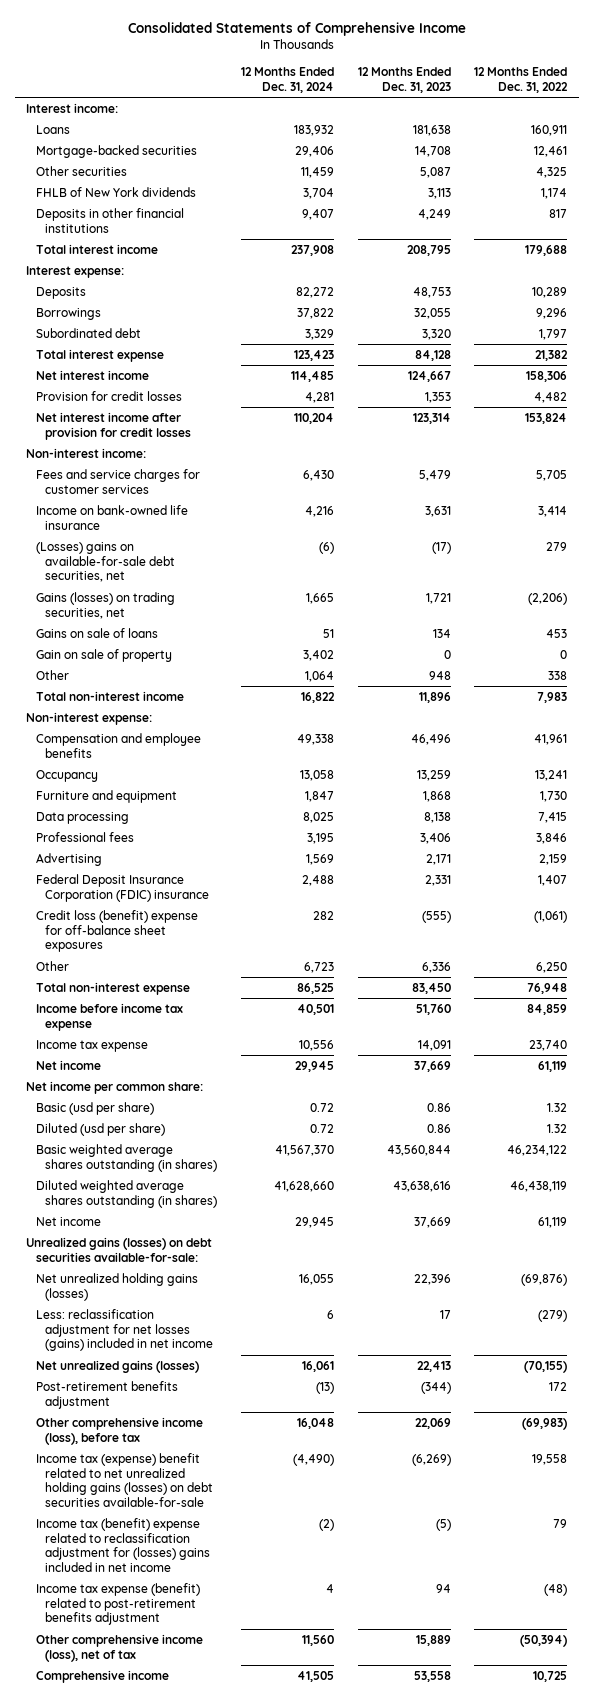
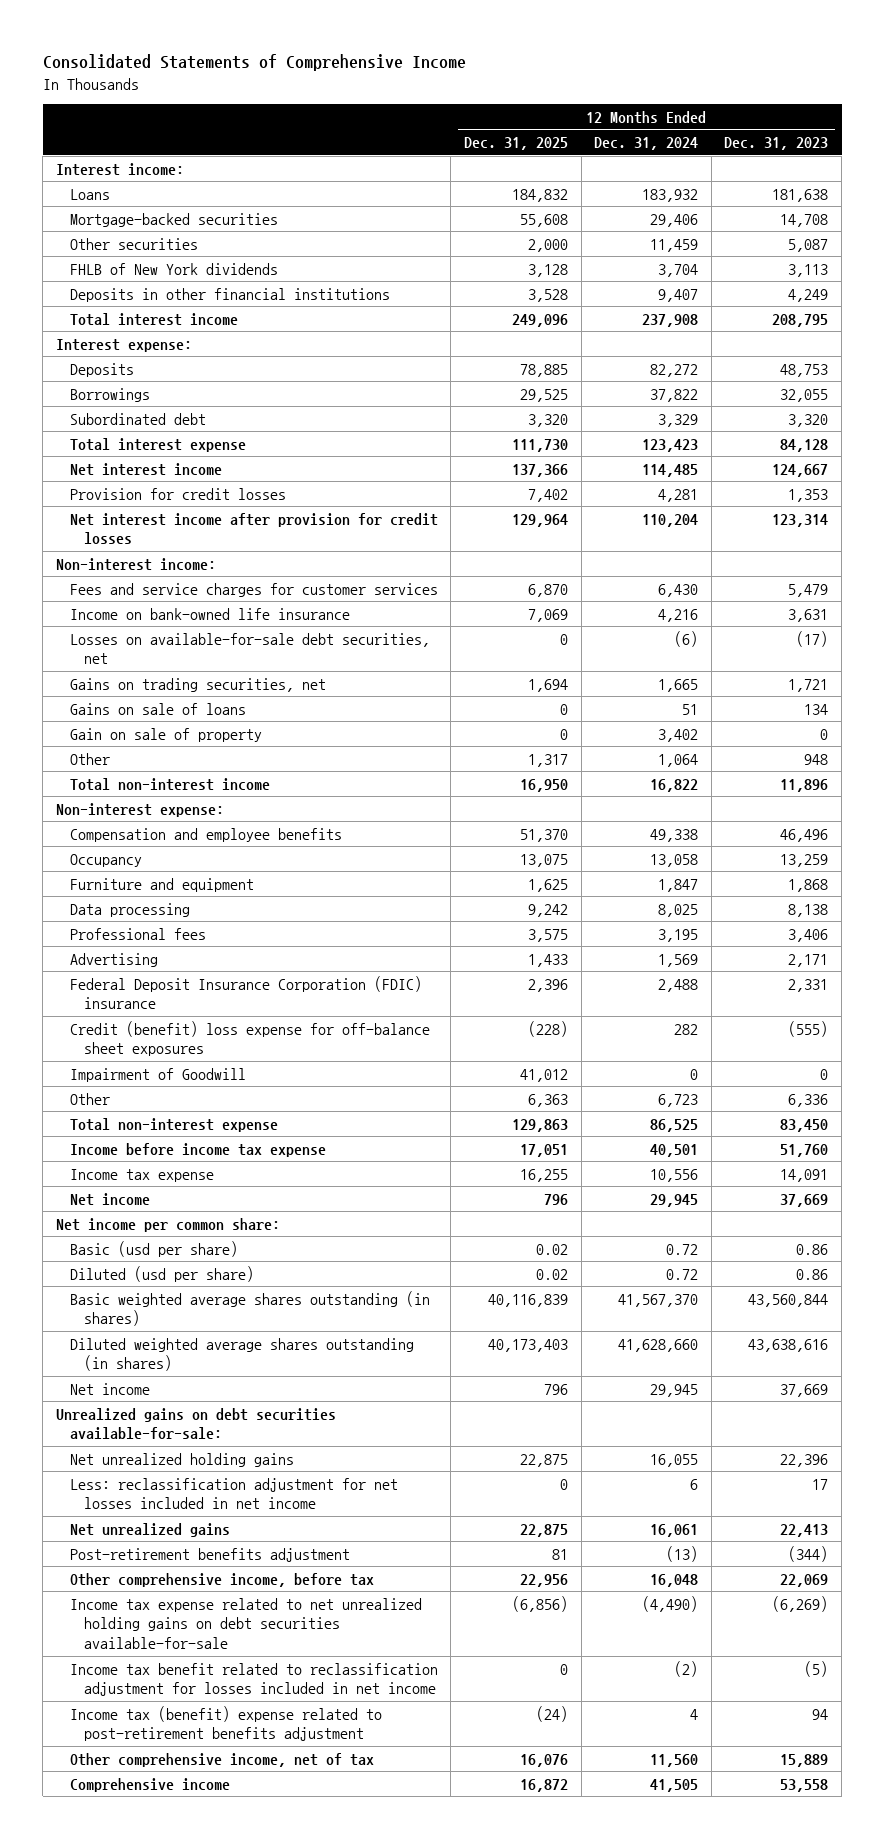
- | 12 Months Ended Dec. 31, 2024 | 12 Months Ended Dec. 31, 2023 | 12 Months Ended Dec. 31, 2022
+ | 12 Months Ended Dec. 31, 2025 | 12 Months Ended Dec. 31, 2024 | 12 Months Ended Dec. 31, 2023
- (Losses) gains on available-for-sale debt securities, net | (6) | (17) | 279
- Gains (losses) on trading securities, net | 1,665 | 1,721 | (2,206)
+ Losses on available-for-sale debt securities, net | 0 | (6) | (17)
+ Gains on trading securities, net | 1,694 | 1,665 | 1,721
- Credit loss (benefit) expense for off-balance sheet exposures | 282 | (555) | (1,061)
+ Credit (benefit) loss expense for off-balance sheet exposures | (228) | 282 | (555)
+ Impairment of Goodwill | 41,012 | 0 | 0
- Unrealized gains (losses) on debt securities available-for-sale:
- Net unrealized holding gains (losses) | 16,055 | 22,396 | (69,876)
- Less: reclassification adjustment for net losses (gains) included in net income | 6 | 17 | (279)
- Net unrealized gains (losses) | 16,061 | 22,413 | (70,155)
+ Unrealized gains on debt securities available-for-sale:
+ Net unrealized holding gains | 22,875 | 16,055 | 22,396
+ Less: reclassification adjustment for net losses included in net income | 0 | 6 | 17
+ Net unrealized gains | 22,875 | 16,061 | 22,413
- Other comprehensive income (loss), before tax | 16,048 | 22,069 | (69,983)
- Income tax (expense) benefit related to net unrealized holding gains (losses) on debt securities available-for-sale | (4,490) | (6,269) | 19,558
- Income tax (benefit) expense related to reclassification adjustment for (losses) gains included in net income | (2) | (5) | 79
- Income tax expense (benefit) related to post-retirement benefits adjustment | 4 | 94 | (48)
- Other comprehensive income (loss), net of tax | 11,560 | 15,889 | (50,394)
+ Other comprehensive income, before tax | 22,956 | 16,048 | 22,069
+ Income tax expense related to net unrealized holding gains on debt securities available-for-sale | (6,856) | (4,490) | (6,269)
+ Income tax benefit related to reclassification adjustment for losses included in net income | 0 | (2) | (5)
+ Income tax (benefit) expense related to post-retirement benefits adjustment | (24) | 4 | 94
+ Other comprehensive income, net of tax | 16,076 | 11,560 | 15,889

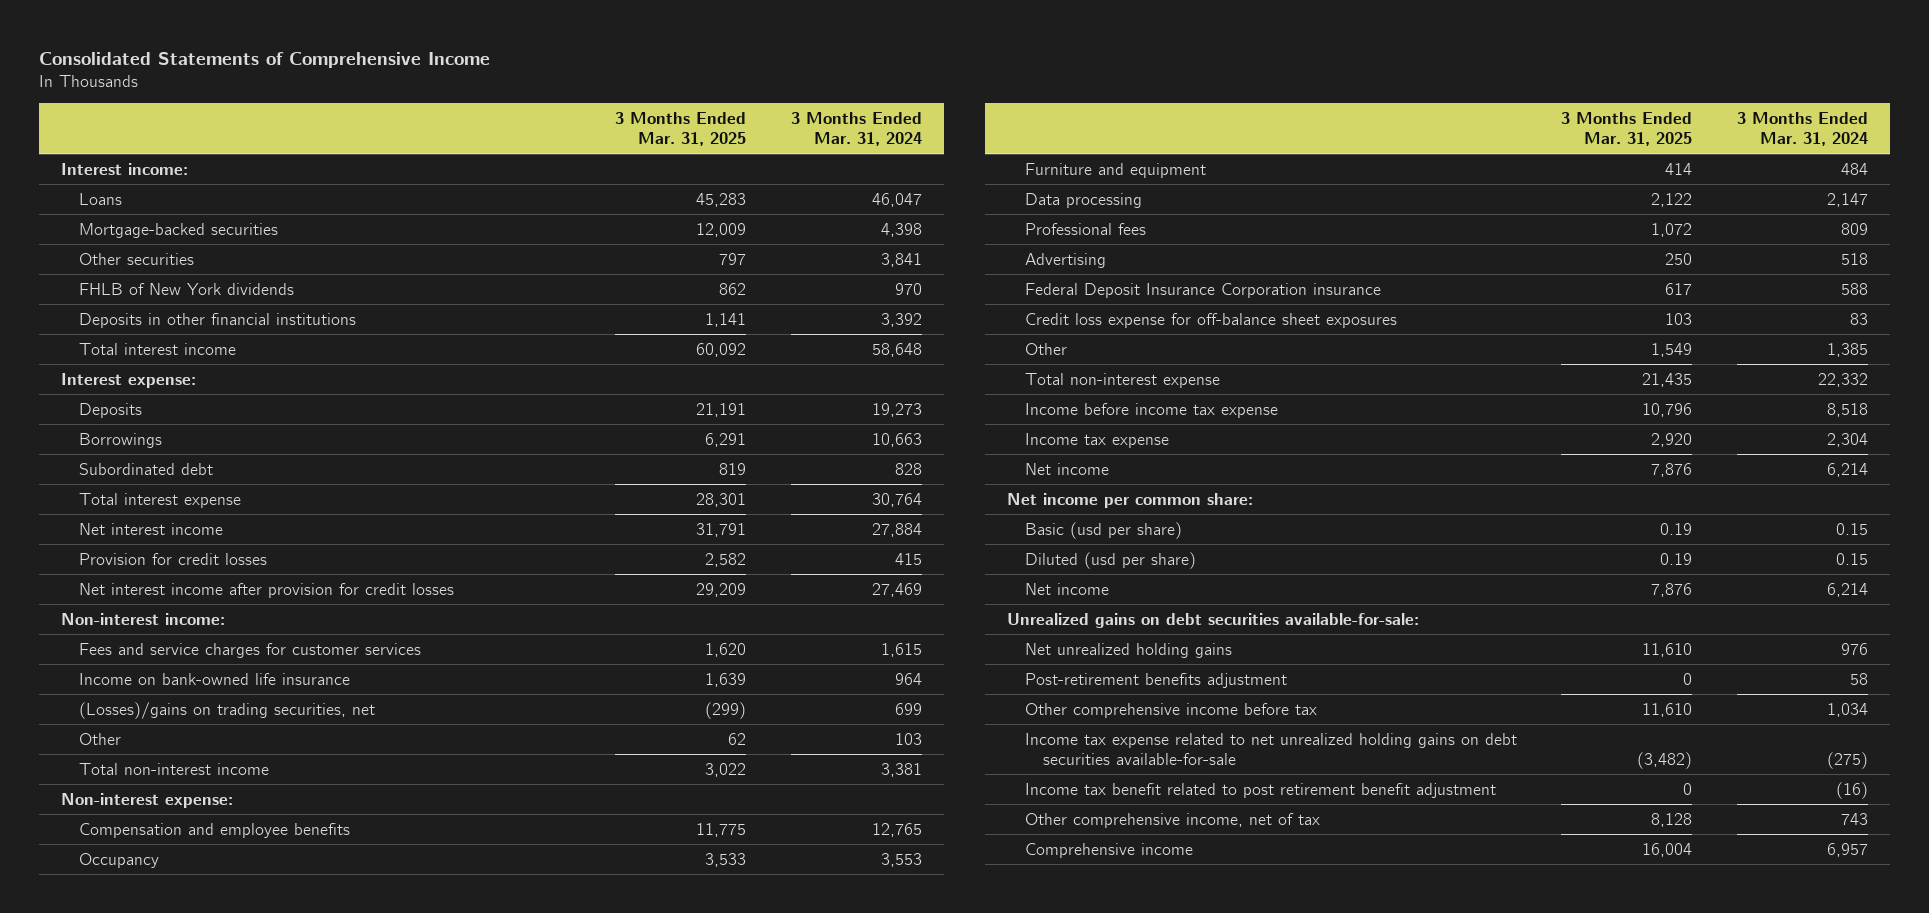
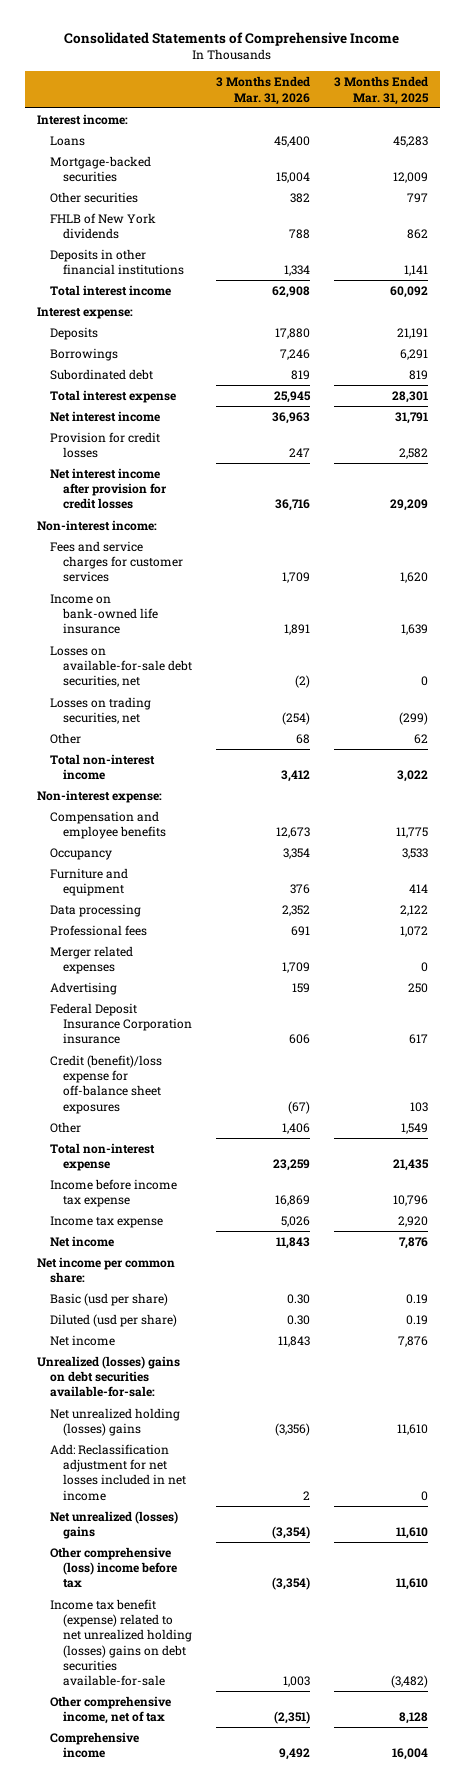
- | 3 Months Ended Mar. 31, 2025 | 3 Months Ended Mar. 31, 2024
+ | 3 Months Ended Mar. 31, 2026 | 3 Months Ended Mar. 31, 2025
- (Losses)/gains on trading securities, net | (299) | 699
+ Losses on available-for-sale debt securities, net | (2) | 0
+ Losses on trading securities, net | (254) | (299)
+ Merger related expenses | 1,709 | 0
- Credit loss expense for off-balance sheet exposures | 103 | 83
+ Credit (benefit)/loss expense for off-balance sheet exposures | (67) | 103
- Unrealized gains on debt securities available-for-sale:
- Net unrealized holding gains | 11,610 | 976
- Post-retirement benefits adjustment | 0 | 58
- Other comprehensive income before tax | 11,610 | 1,034
- Income tax expense related to net unrealized holding gains on debt securities available-for-sale | (3,482) | (275)
- Income tax benefit related to post retirement benefit adjustment | 0 | (16)
+ Unrealized (losses) gains on debt securities available-for-sale:
+ Net unrealized holding (losses) gains | (3,356) | 11,610
+ Add: Reclassification adjustment for net losses included in net income | 2 | 0
+ Net unrealized (losses) gains | (3,354) | 11,610
+ Other comprehensive (loss) income before tax | (3,354) | 11,610
+ Income tax benefit (expense) related to net unrealized holding (losses) gains on debt securities available-for-sale | 1,003 | (3,482)

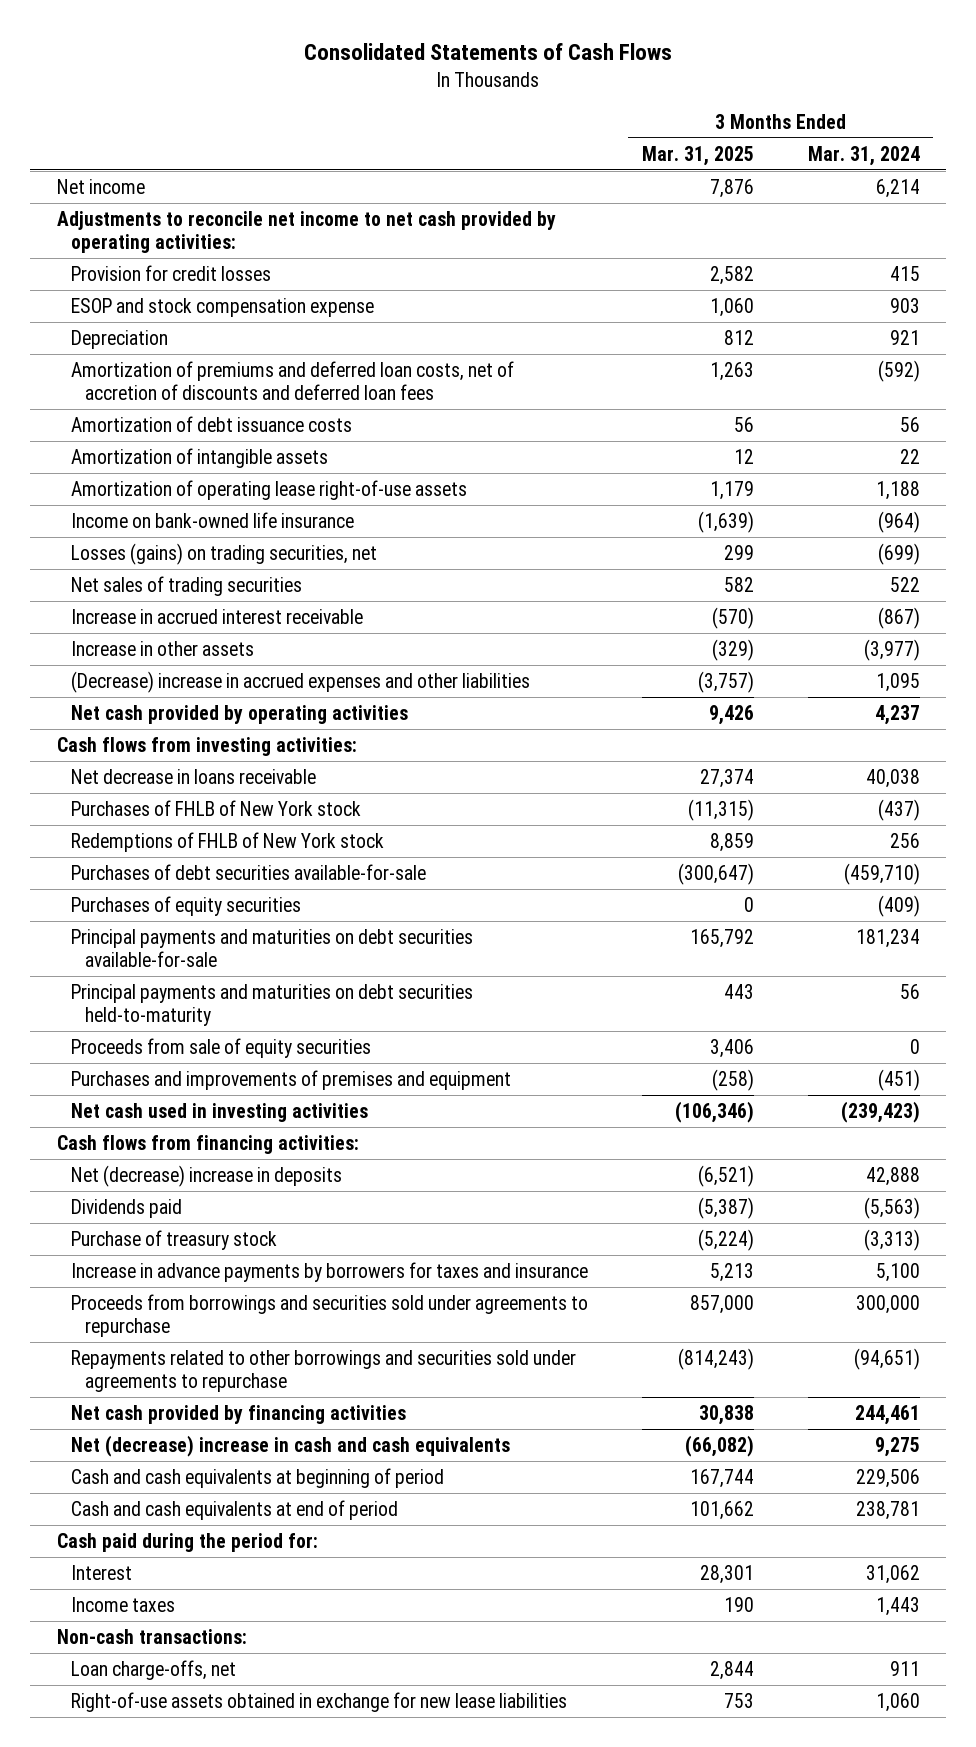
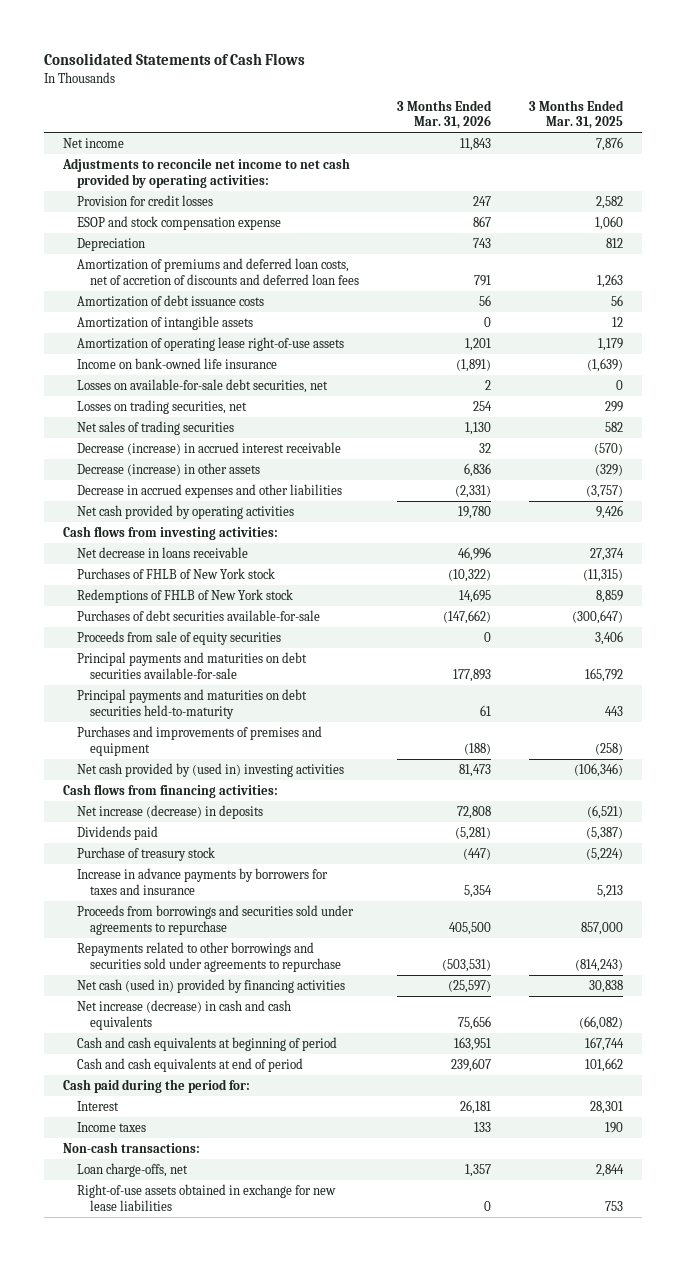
- | 3 Months Ended Mar. 31, 2025 | 3 Months Ended Mar. 31, 2024
+ | 3 Months Ended Mar. 31, 2026 | 3 Months Ended Mar. 31, 2025
- Losses (gains) on trading securities, net | 299 | (699)
+ Losses on available-for-sale debt securities, net | 2 | 0
+ Losses on trading securities, net | 254 | 299
- Increase in accrued interest receivable | (570) | (867)
- Increase in other assets | (329) | (3,977)
- (Decrease) increase in accrued expenses and other liabilities | (3,757) | 1,095
+ Decrease (increase) in accrued interest receivable | 32 | (570)
+ Decrease (increase) in other assets | 6,836 | (329)
+ Decrease in accrued expenses and other liabilities | (2,331) | (3,757)
- Purchases of equity securities | 0 | (409)
moved up: Proceeds from sale of equity securities | 0 | 3,406
- Net cash used in investing activities | (106,346) | (239,423)
+ Net cash provided by (used in) investing activities | 81,473 | (106,346)
- Net (decrease) increase in deposits | (6,521) | 42,888
+ Net increase (decrease) in deposits | 72,808 | (6,521)
- Net cash provided by financing activities | 30,838 | 244,461
- Net (decrease) increase in cash and cash equivalents | (66,082) | 9,275
+ Net cash (used in) provided by financing activities | (25,597) | 30,838
+ Net increase (decrease) in cash and cash equivalents | 75,656 | (66,082)

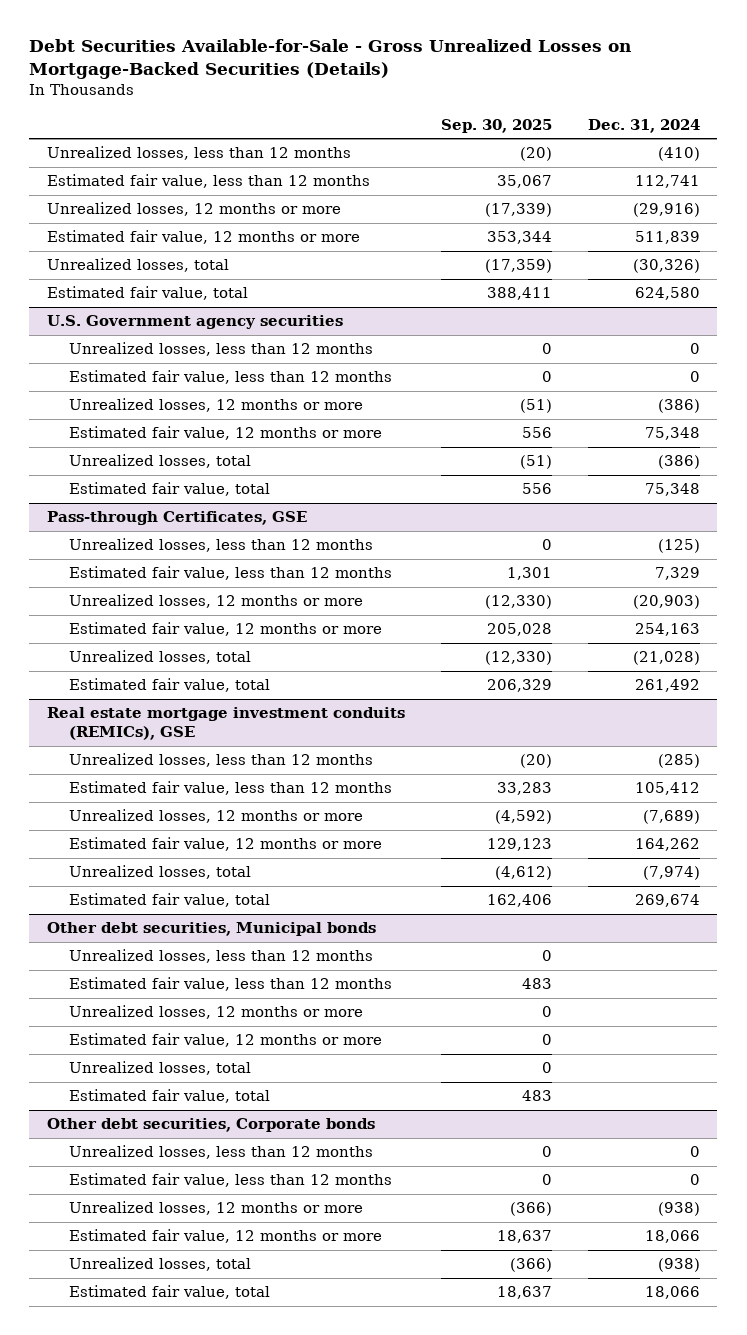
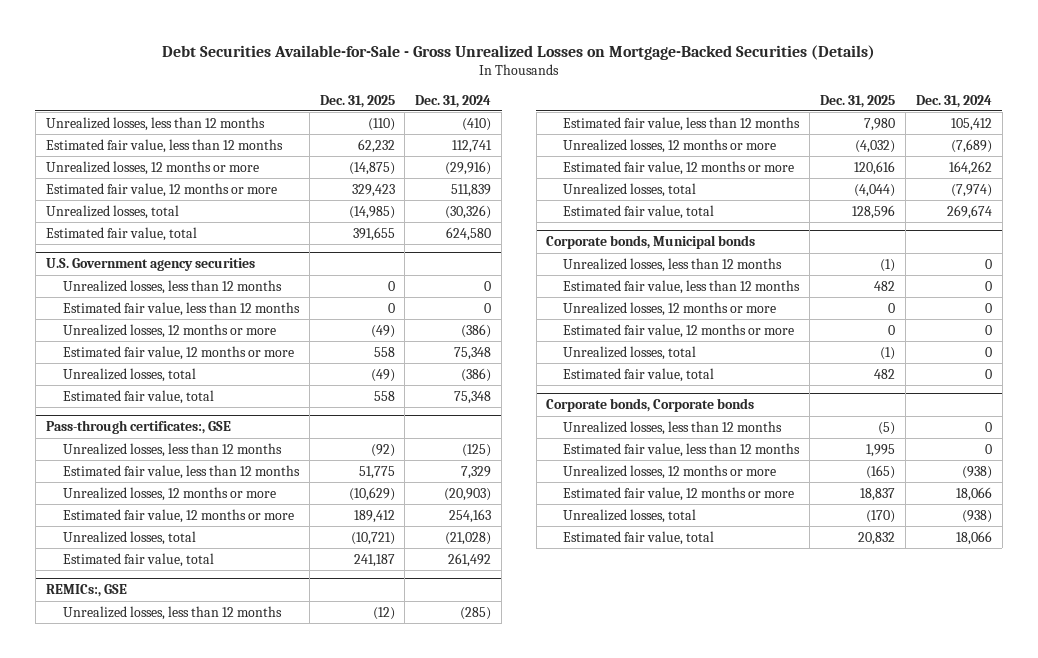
- | Sep. 30, 2025 | Dec. 31, 2024
+ | Dec. 31, 2025 | Dec. 31, 2024
- Pass-through Certificates, GSE
+ Pass-through certificates:, GSE
- Real estate mortgage investment conduits (REMICs), GSE
+ REMICs:, GSE
- Other debt securities, Municipal bonds
- Unrealized losses, less than 12 months | 0 |
- Estimated fair value, less than 12 months | 483 |
- Unrealized losses, 12 months or more | 0 |
- Estimated fair value, 12 months or more | 0 |
- Unrealized losses, total | 0 |
- Estimated fair value, total | 483 |
- Other debt securities, Corporate bonds
+ Corporate bonds, Municipal bonds
+ Unrealized losses, 12 months or more | 0 | 0
+ Estimated fair value, 12 months or more | 0 | 0
+ Unrealized losses, total | (1) | 0
+ Estimated fair value, total | 482 | 0
+ Corporate bonds, Corporate bonds
+ Unrealized losses, less than 12 months | (5) | 0
+ Estimated fair value, less than 12 months | 1,995 | 0

